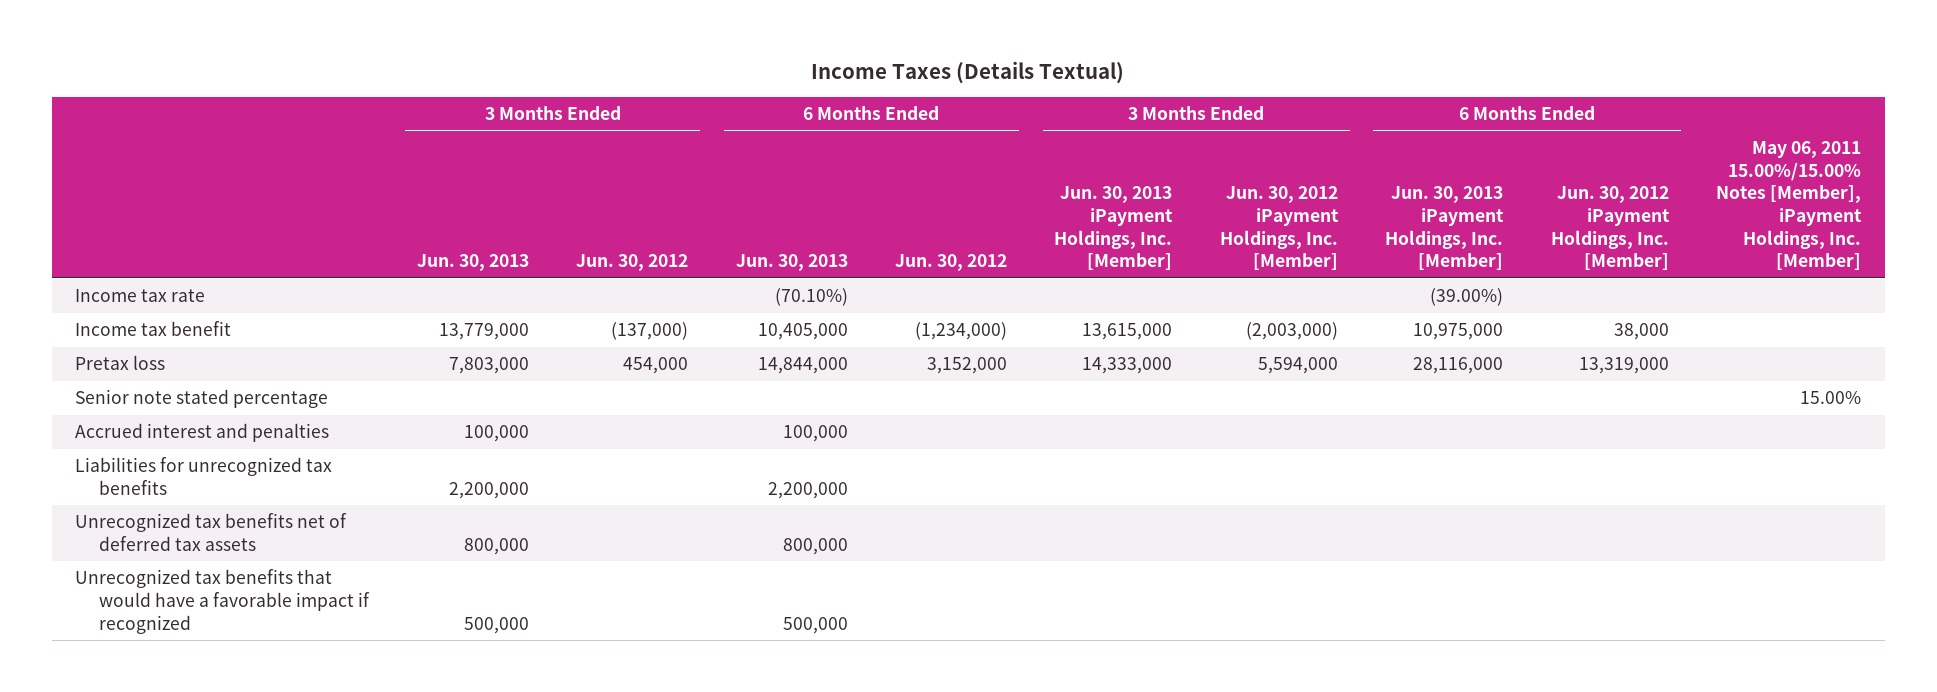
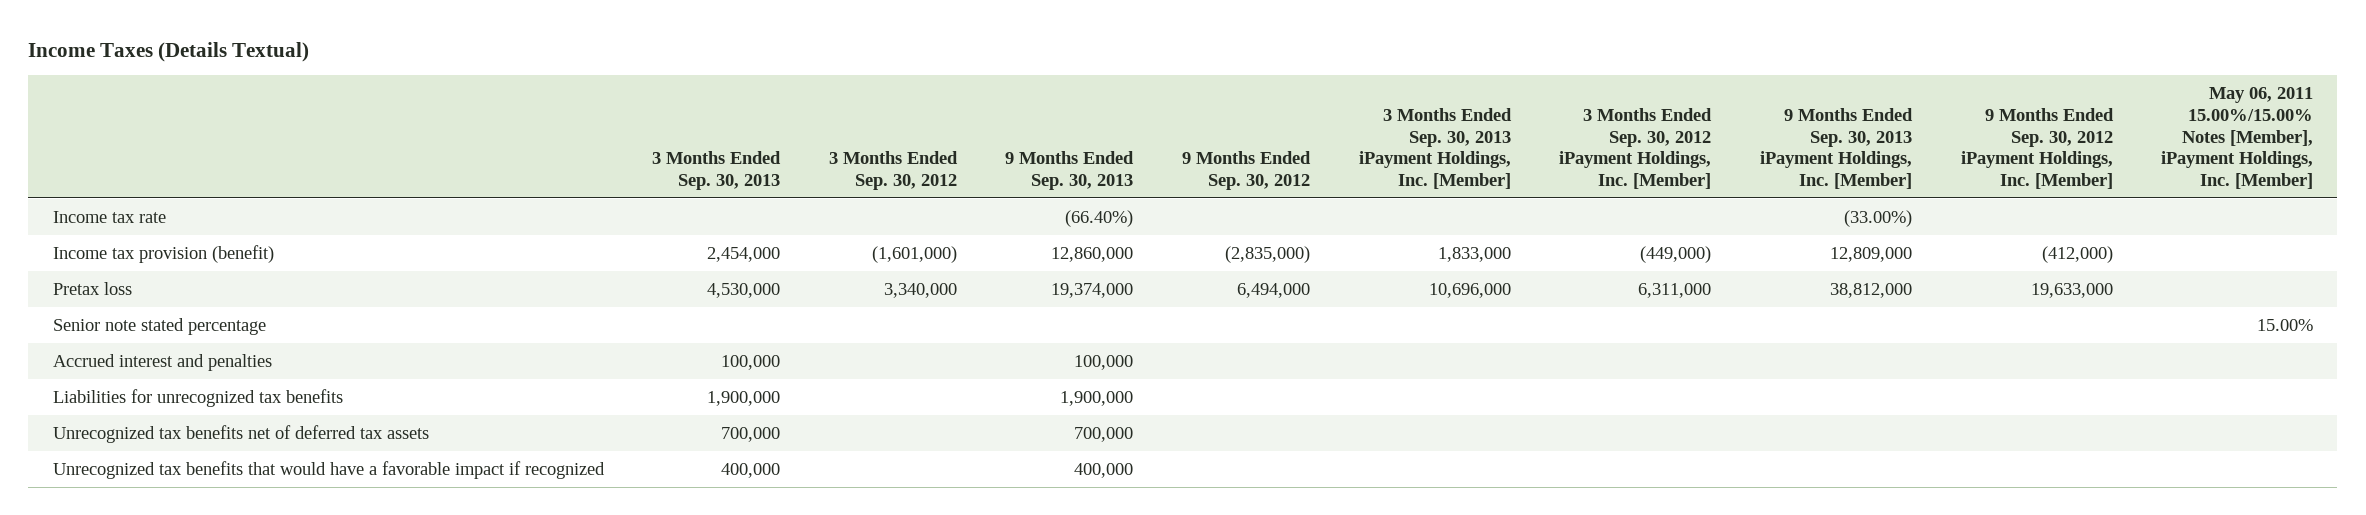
- | 3 Months Ended Jun. 30, 2013 | 3 Months Ended Jun. 30, 2012 | 6 Months Ended Jun. 30, 2013 | 6 Months Ended Jun. 30, 2012 | 3 Months Ended Jun. 30, 2013 iPayment Holdings, Inc. [Member] | 3 Months Ended Jun. 30, 2012 iPayment Holdings, Inc. [Member] | 6 Months Ended Jun. 30, 2013 iPayment Holdings, Inc. [Member] | 6 Months Ended Jun. 30, 2012 iPayment Holdings, Inc. [Member] | May 06, 2011 15.00%/15.00% Notes [Member], iPayment Holdings, Inc. [Member]
+ | 3 Months Ended Sep. 30, 2013 | 3 Months Ended Sep. 30, 2012 | 9 Months Ended Sep. 30, 2013 | 9 Months Ended Sep. 30, 2012 | 3 Months Ended Sep. 30, 2013 iPayment Holdings, Inc. [Member] | 3 Months Ended Sep. 30, 2012 iPayment Holdings, Inc. [Member] | 9 Months Ended Sep. 30, 2013 iPayment Holdings, Inc. [Member] | 9 Months Ended Sep. 30, 2012 iPayment Holdings, Inc. [Member] | May 06, 2011 15.00%/15.00% Notes [Member], iPayment Holdings, Inc. [Member]
- Income tax benefit | 13,779,000 | (137,000) | 10,405,000 | (1,234,000) | 13,615,000 | (2,003,000) | 10,975,000 | 38,000 |
+ Income tax provision (benefit) | 2,454,000 | (1,601,000) | 12,860,000 | (2,835,000) | 1,833,000 | (449,000) | 12,809,000 | (412,000) |

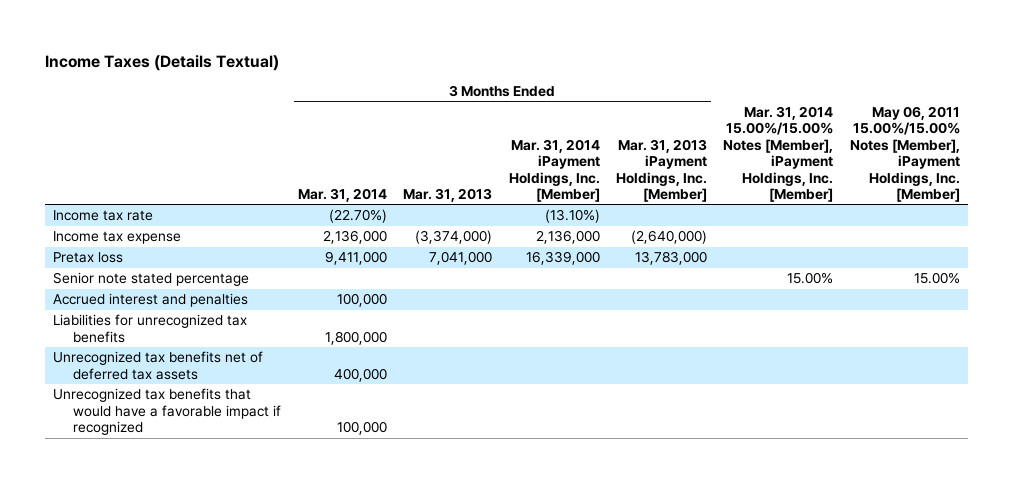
- | 3 Months Ended Sep. 30, 2013 | 3 Months Ended Sep. 30, 2012 | 9 Months Ended Sep. 30, 2013 | 9 Months Ended Sep. 30, 2012 | 3 Months Ended Sep. 30, 2013 iPayment Holdings, Inc. [Member] | 3 Months Ended Sep. 30, 2012 iPayment Holdings, Inc. [Member] | 9 Months Ended Sep. 30, 2013 iPayment Holdings, Inc. [Member] | 9 Months Ended Sep. 30, 2012 iPayment Holdings, Inc. [Member] | May 06, 2011 15.00%/15.00% Notes [Member], iPayment Holdings, Inc. [Member]
+ | 3 Months Ended Mar. 31, 2014 | 3 Months Ended Mar. 31, 2013 | 3 Months Ended Mar. 31, 2014 iPayment Holdings, Inc. [Member] | 3 Months Ended Mar. 31, 2013 iPayment Holdings, Inc. [Member] | Mar. 31, 2014 15.00%/15.00% Notes [Member], iPayment Holdings, Inc. [Member] | May 06, 2011 15.00%/15.00% Notes [Member], iPayment Holdings, Inc. [Member]
- Income tax provision (benefit) | 2,454,000 | (1,601,000) | 12,860,000 | (2,835,000) | 1,833,000 | (449,000) | 12,809,000 | (412,000) |
+ Income tax expense | 2,136,000 | (3,374,000) | 2,136,000 | (2,640,000) | |

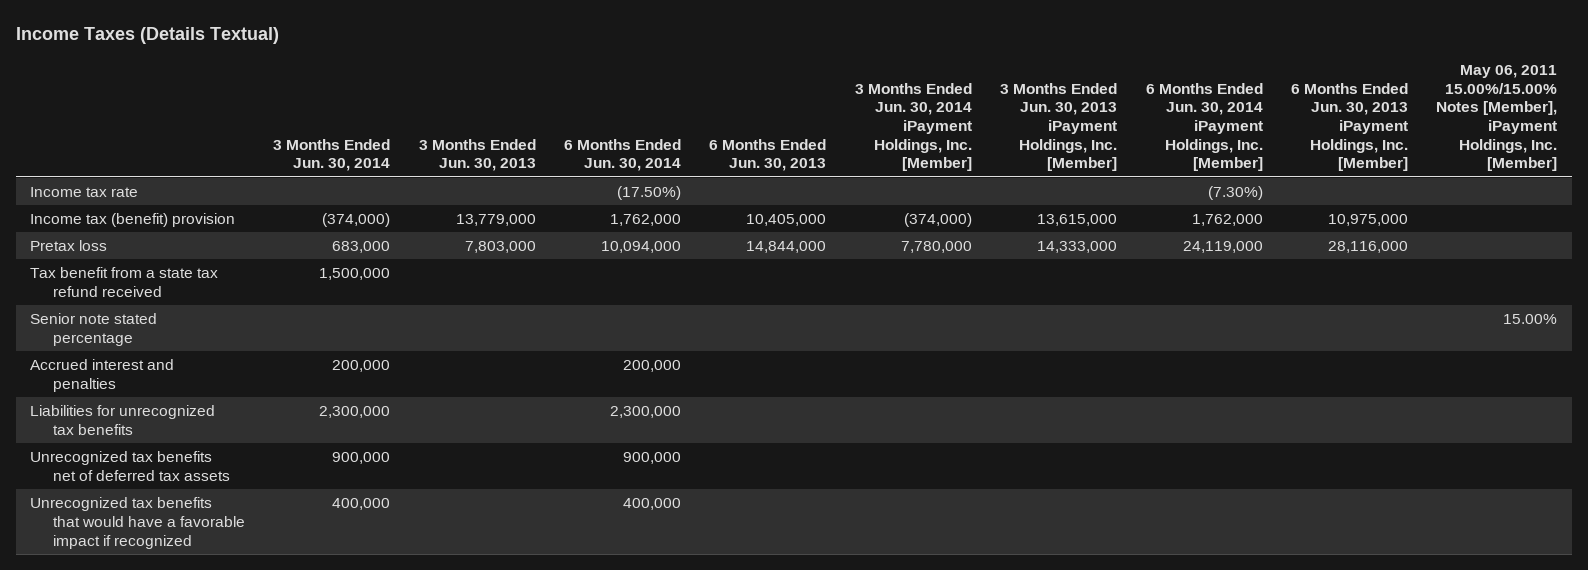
- | 3 Months Ended Mar. 31, 2014 | 3 Months Ended Mar. 31, 2013 | 3 Months Ended Mar. 31, 2014 iPayment Holdings, Inc. [Member] | 3 Months Ended Mar. 31, 2013 iPayment Holdings, Inc. [Member] | Mar. 31, 2014 15.00%/15.00% Notes [Member], iPayment Holdings, Inc. [Member] | May 06, 2011 15.00%/15.00% Notes [Member], iPayment Holdings, Inc. [Member]
+ | 3 Months Ended Jun. 30, 2014 | 3 Months Ended Jun. 30, 2013 | 6 Months Ended Jun. 30, 2014 | 6 Months Ended Jun. 30, 2013 | 3 Months Ended Jun. 30, 2014 iPayment Holdings, Inc. [Member] | 3 Months Ended Jun. 30, 2013 iPayment Holdings, Inc. [Member] | 6 Months Ended Jun. 30, 2014 iPayment Holdings, Inc. [Member] | 6 Months Ended Jun. 30, 2013 iPayment Holdings, Inc. [Member] | May 06, 2011 15.00%/15.00% Notes [Member], iPayment Holdings, Inc. [Member]
- Income tax expense | 2,136,000 | (3,374,000) | 2,136,000 | (2,640,000) | |
+ Income tax (benefit) provision | (374,000) | 13,779,000 | 1,762,000 | 10,405,000 | (374,000) | 13,615,000 | 1,762,000 | 10,975,000 |
+ Tax benefit from a state tax refund received | 1,500,000 | | | | | | | |

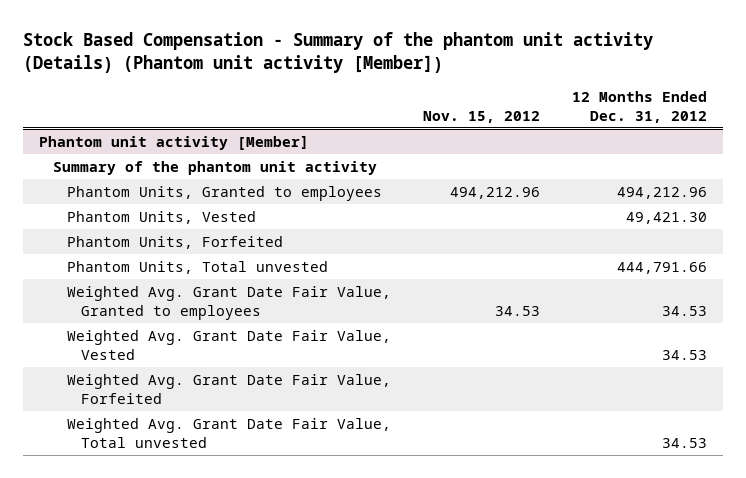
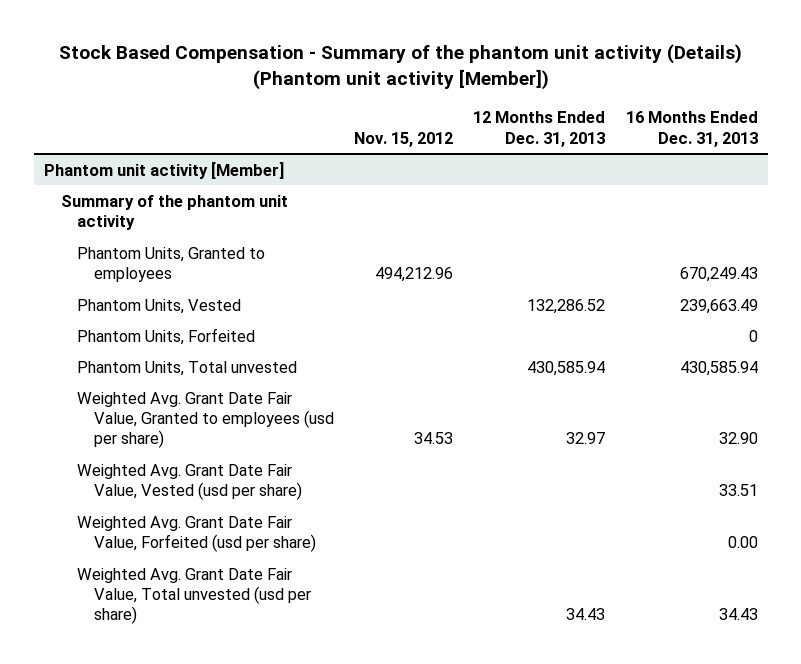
- | Nov. 15, 2012 | 12 Months Ended Dec. 31, 2012
+ | Nov. 15, 2012 | 12 Months Ended Dec. 31, 2013 | 16 Months Ended Dec. 31, 2013
@ Phantom unit activity [Member]
- Weighted Avg. Grant Date Fair Value, Granted to employees | 34.53 | 34.53
- Weighted Avg. Grant Date Fair Value, Vested | | 34.53
- Weighted Avg. Grant Date Fair Value, Forfeited
- Weighted Avg. Grant Date Fair Value, Total unvested | | 34.53
+ Weighted Avg. Grant Date Fair Value, Granted to employees (usd per share) | 34.53 | 32.97 | 32.90
+ Weighted Avg. Grant Date Fair Value, Vested (usd per share) | | | 33.51
+ Weighted Avg. Grant Date Fair Value, Forfeited (usd per share) | | | 0.00
+ Weighted Avg. Grant Date Fair Value, Total unvested (usd per share) | | 34.43 | 34.43

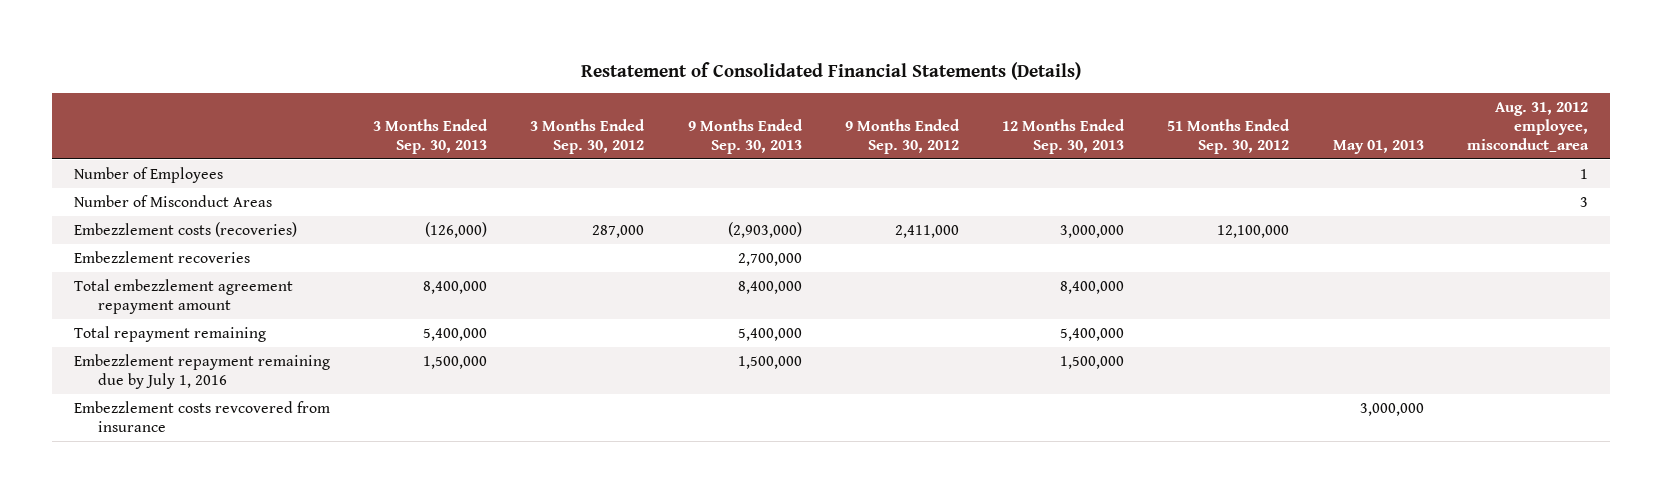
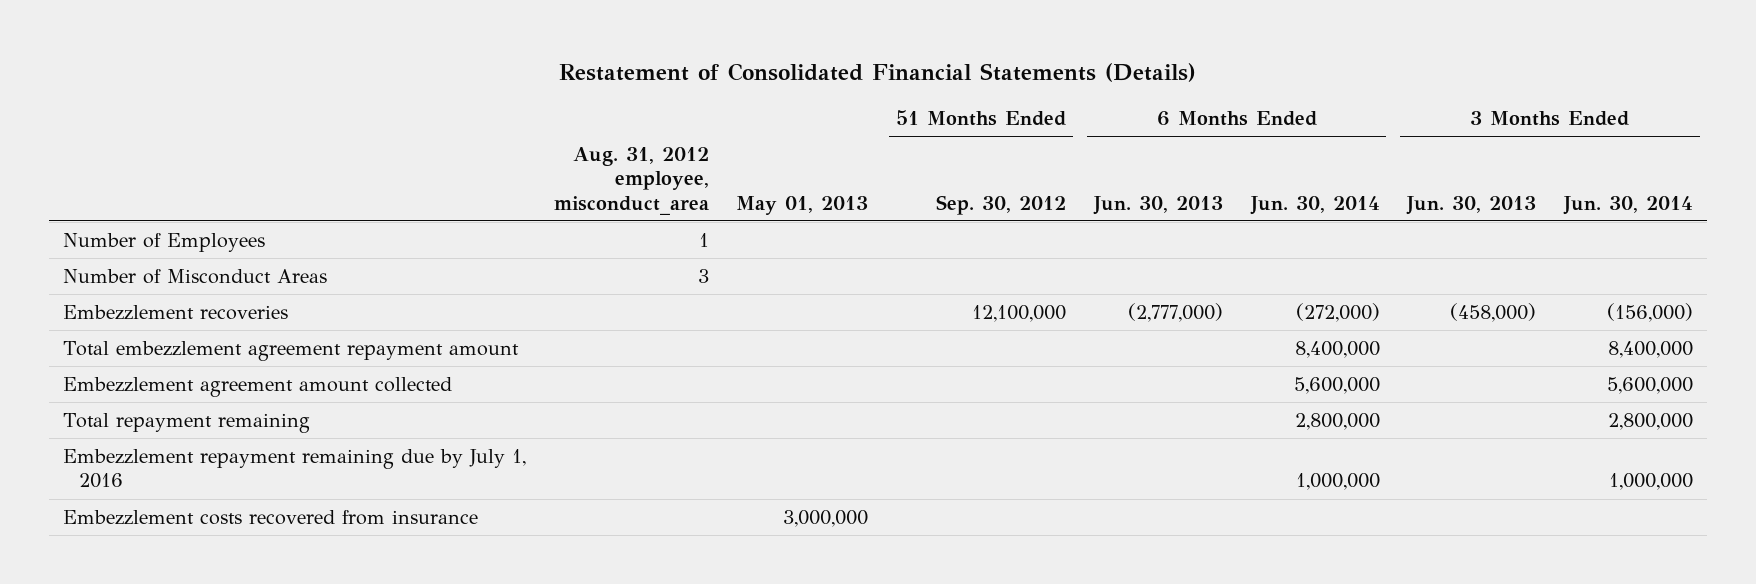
- | 3 Months Ended Sep. 30, 2013 | 3 Months Ended Sep. 30, 2012 | 9 Months Ended Sep. 30, 2013 | 9 Months Ended Sep. 30, 2012 | 12 Months Ended Sep. 30, 2013 | 51 Months Ended Sep. 30, 2012 | May 01, 2013 | Aug. 31, 2012 employee, misconduct_area
+ | Aug. 31, 2012 employee, misconduct_area | May 01, 2013 | 51 Months Ended Sep. 30, 2012 | 6 Months Ended Jun. 30, 2013 | 6 Months Ended Jun. 30, 2014 | 3 Months Ended Jun. 30, 2013 | 3 Months Ended Jun. 30, 2014
- Embezzlement costs (recoveries) | (126,000) | 287,000 | (2,903,000) | 2,411,000 | 3,000,000 | 12,100,000 | |
- Embezzlement recoveries | | | 2,700,000 | | | | |
+ Embezzlement recoveries | | | 12,100,000 | (2,777,000) | (272,000) | (458,000) | (156,000)
+ Embezzlement agreement amount collected | | | | | 5,600,000 | | 5,600,000
- Embezzlement costs revcovered from insurance | | | | | | | 3,000,000 |
+ Embezzlement costs recovered from insurance | | 3,000,000 | | | | |

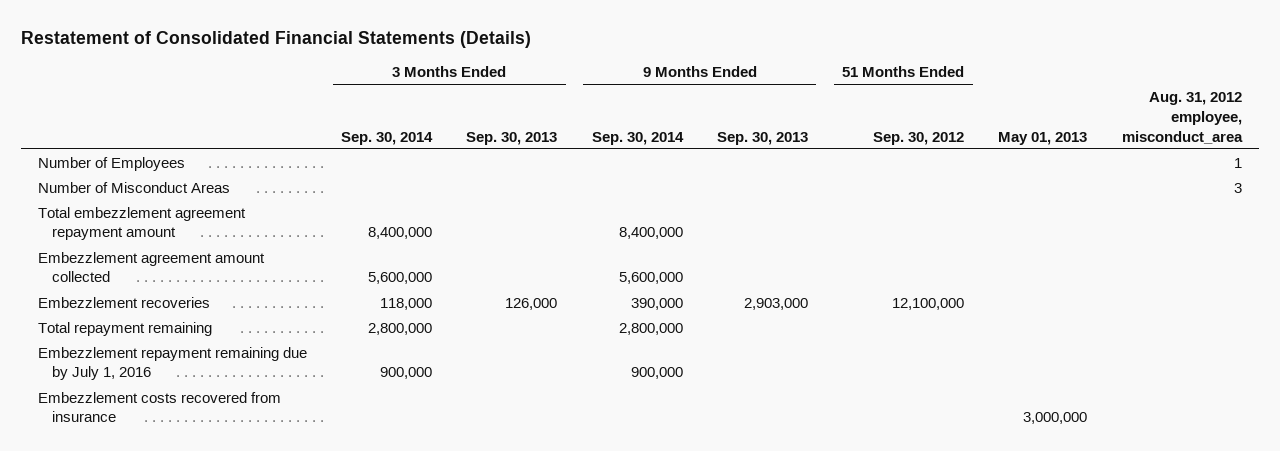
- | Aug. 31, 2012 employee, misconduct_area | May 01, 2013 | 51 Months Ended Sep. 30, 2012 | 6 Months Ended Jun. 30, 2013 | 6 Months Ended Jun. 30, 2014 | 3 Months Ended Jun. 30, 2013 | 3 Months Ended Jun. 30, 2014
+ | 3 Months Ended Sep. 30, 2014 | 3 Months Ended Sep. 30, 2013 | 9 Months Ended Sep. 30, 2014 | 9 Months Ended Sep. 30, 2013 | 51 Months Ended Sep. 30, 2012 | May 01, 2013 | Aug. 31, 2012 employee, misconduct_area
moved down: Embezzlement recoveries | 118,000 | 126,000 | 390,000 | 2,903,000 | 12,100,000 | |

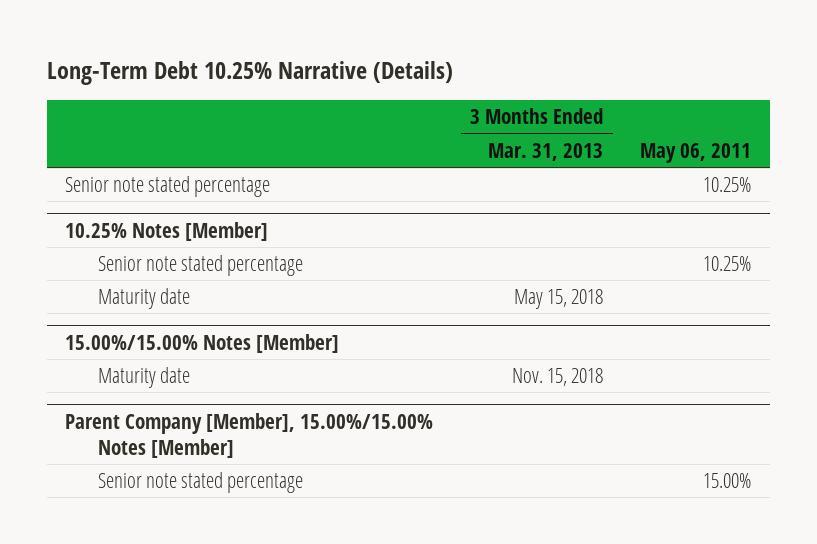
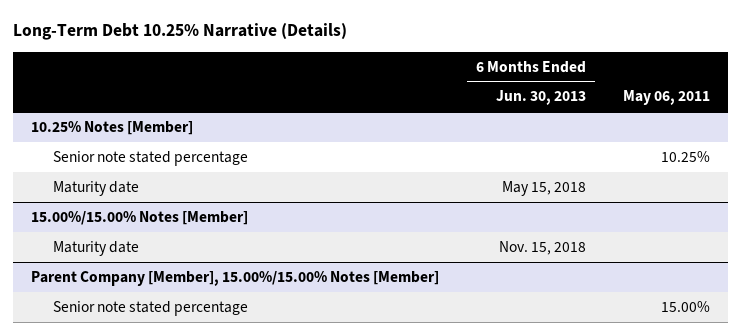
- | 3 Months Ended Mar. 31, 2013 | May 06, 2011
+ | 6 Months Ended Jun. 30, 2013 | May 06, 2011
- Senior note stated percentage | | 10.25%

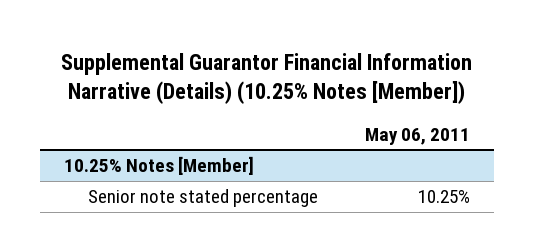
- Long-Term Debt 10.25% Narrative (Details)
+ Supplemental Guarantor Financial Information Narrative (Details) (10.25% Notes [Member])
- | 6 Months Ended Jun. 30, 2013 | May 06, 2011
+ | May 06, 2011
@ 10.25% Notes [Member]
- Maturity date | May 15, 2018 |
- 15.00%/15.00% Notes [Member]
- Maturity date | Nov. 15, 2018 |
- Parent Company [Member], 15.00%/15.00% Notes [Member]
- Senior note stated percentage | | 15.00%

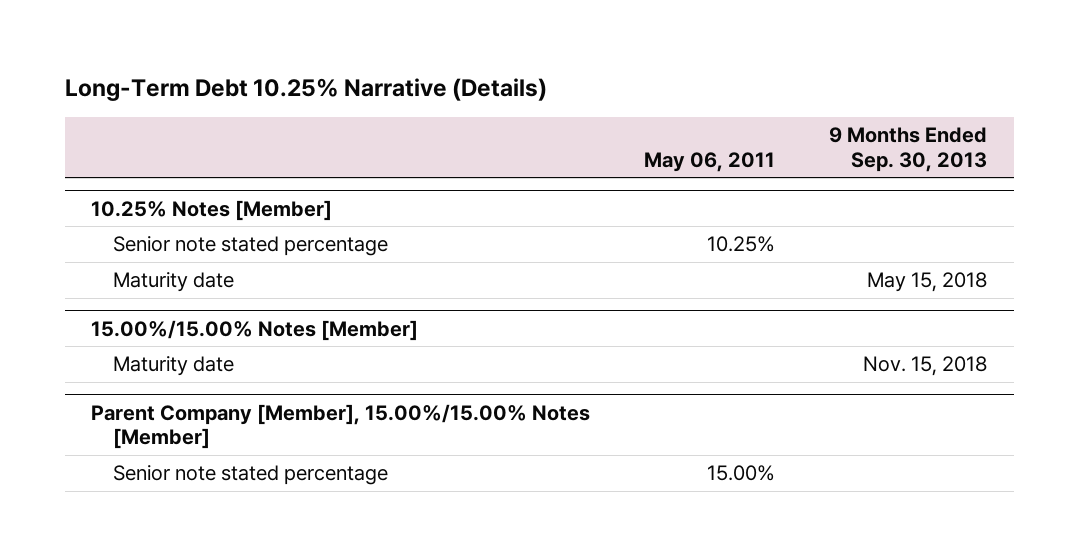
- Supplemental Guarantor Financial Information Narrative (Details) (10.25% Notes [Member])
+ Long-Term Debt 10.25% Narrative (Details)
- | May 06, 2011
+ | May 06, 2011 | 9 Months Ended Sep. 30, 2013
@ 10.25% Notes [Member]
+ Maturity date | | May 15, 2018
+ 15.00%/15.00% Notes [Member]
+ Maturity date | | Nov. 15, 2018
+ Parent Company [Member], 15.00%/15.00% Notes [Member]
+ Senior note stated percentage | 15.00% |

